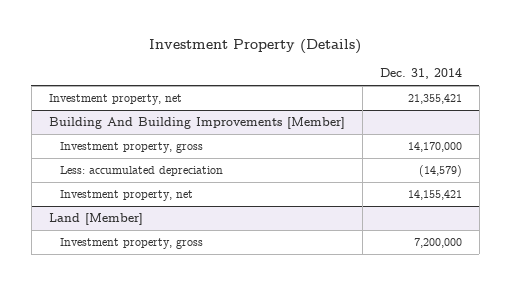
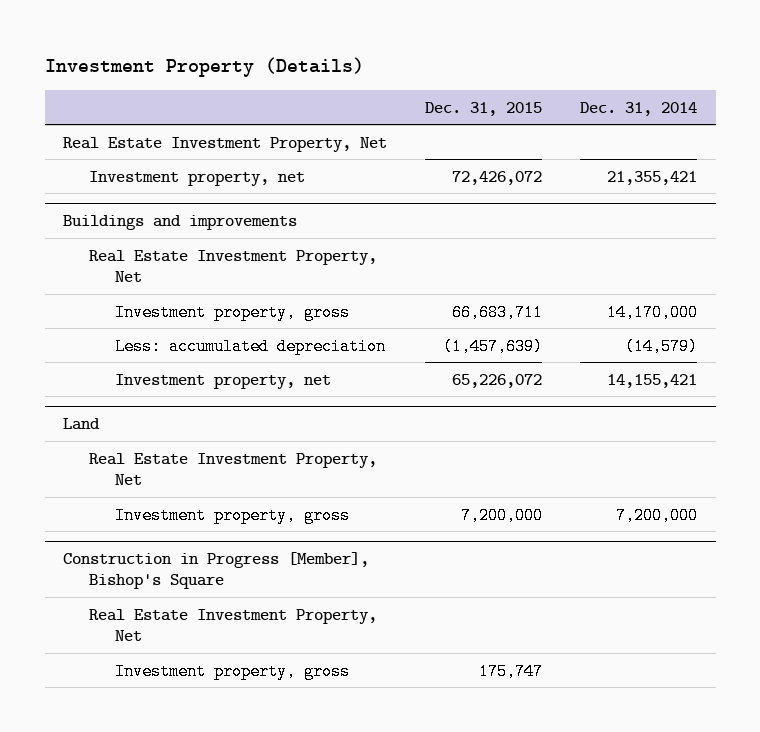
- | Dec. 31, 2014
+ | Dec. 31, 2015 | Dec. 31, 2014
+ Real Estate Investment Property, Net
- Building And Building Improvements [Member]
+ Buildings and improvements
+ Real Estate Investment Property, Net
- Land [Member]
+ Land
+ Real Estate Investment Property, Net
+ Construction in Progress [Member], Bishop's Square
+ Real Estate Investment Property, Net
+ Investment property, gross | 175,747 |

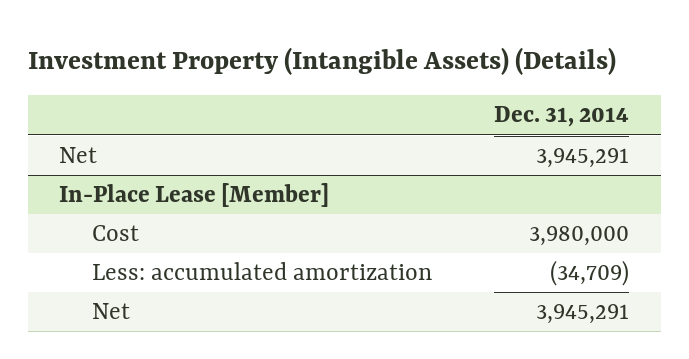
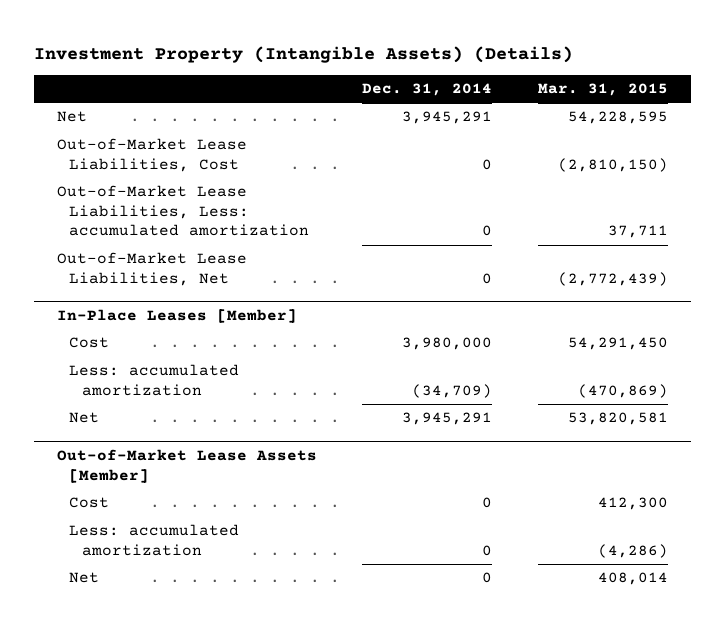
- | Dec. 31, 2014
+ | Dec. 31, 2014 | Mar. 31, 2015
- In-Place Lease [Member]
+ Out-of-Market Lease Liabilities, Cost | 0 | (2,810,150)
+ Out-of-Market Lease Liabilities, Less: accumulated amortization | 0 | 37,711
+ Out-of-Market Lease Liabilities, Net | 0 | (2,772,439)
+ In-Place Leases [Member]
+ Out-of-Market Lease Assets [Member]
+ Cost | 0 | 412,300
+ Less: accumulated amortization | 0 | (4,286)
+ Net | 0 | 408,014

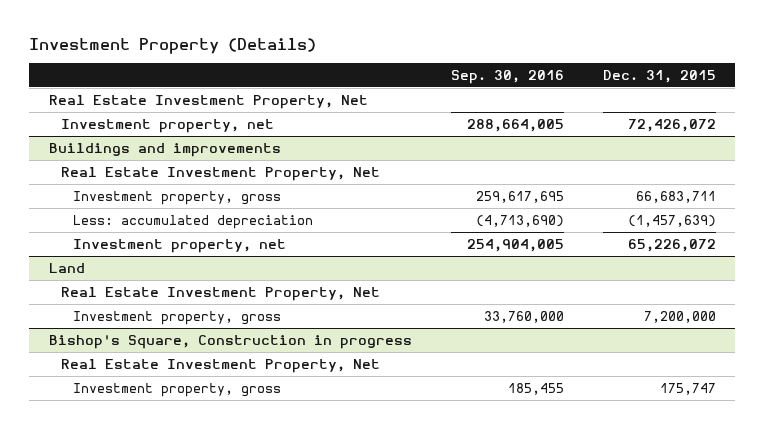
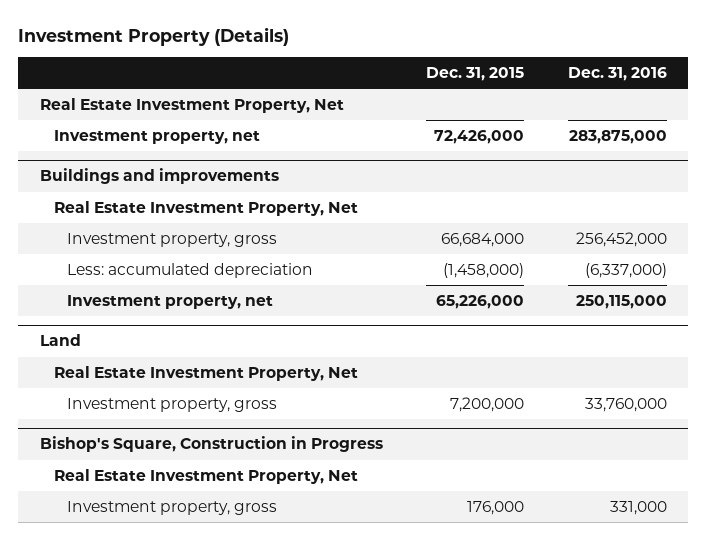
- | Sep. 30, 2016 | Dec. 31, 2015
+ | Dec. 31, 2015 | Dec. 31, 2016
- Investment property, net | 288,664,005 | 72,426,072
+ Investment property, net | 72,426,000 | 283,875,000
@ Buildings and improvements
- Investment property, gross | 259,617,695 | 66,683,711
- Less: accumulated depreciation | (4,713,690) | (1,457,639)
- Investment property, net | 254,904,005 | 65,226,072
+ Investment property, gross | 66,684,000 | 256,452,000
+ Less: accumulated depreciation | (1,458,000) | (6,337,000)
+ Investment property, net | 65,226,000 | 250,115,000
- Bishop's Square, Construction in progress
+ Bishop's Square, Construction in Progress
- Investment property, gross | 185,455 | 175,747
+ Investment property, gross | 176,000 | 331,000

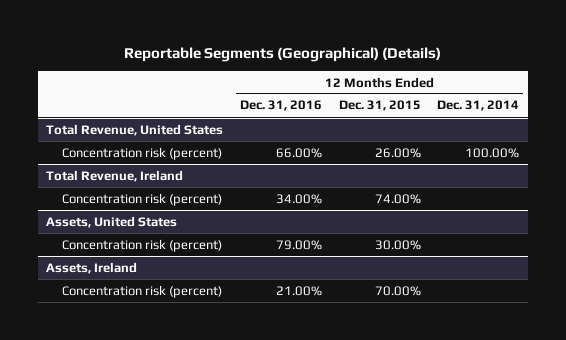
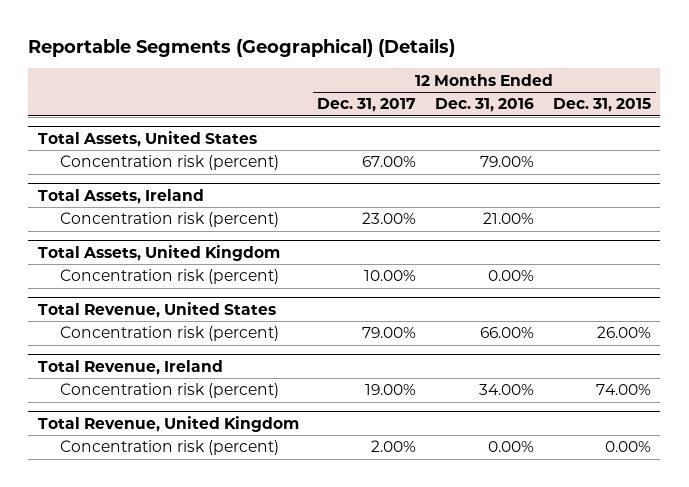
- | 12 Months Ended Dec. 31, 2016 | 12 Months Ended Dec. 31, 2015 | 12 Months Ended Dec. 31, 2014
+ | 12 Months Ended Dec. 31, 2017 | 12 Months Ended Dec. 31, 2016 | 12 Months Ended Dec. 31, 2015
+ Total Assets, United States
+ Concentration risk (percent) | 67.00% | 79.00% |
+ Total Assets, Ireland
+ Concentration risk (percent) | 23.00% | 21.00% |
+ Total Assets, United Kingdom
+ Concentration risk (percent) | 10.00% | 0.00% |
- Assets, United States
- Concentration risk (percent) | 79.00% | 30.00% |
- Assets, Ireland
- Concentration risk (percent) | 21.00% | 70.00% |
+ Total Revenue, United Kingdom
+ Concentration risk (percent) | 2.00% | 0.00% | 0.00%

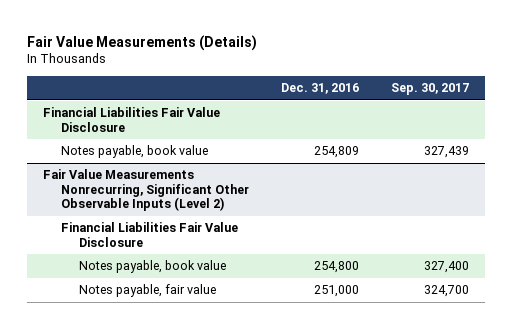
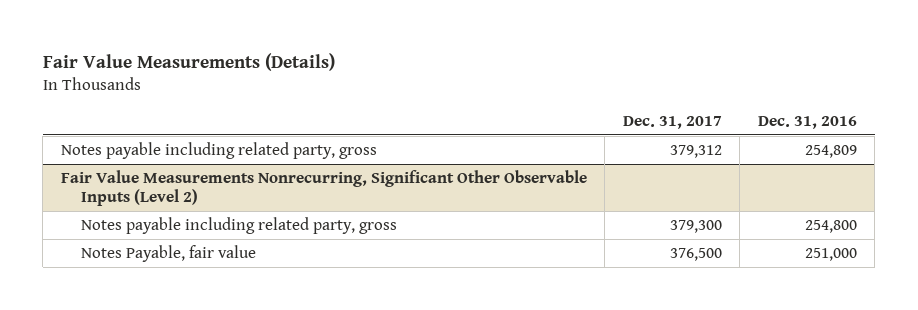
- | Dec. 31, 2016 | Sep. 30, 2017
+ | Dec. 31, 2017 | Dec. 31, 2016
- Financial Liabilities Fair Value Disclosure
- Notes payable, book value | 254,809 | 327,439
+ Notes payable including related party, gross | 379,312 | 254,809
@ Fair Value Measurements Nonrecurring, Significant Other Observable Inputs (Level 2)
- Financial Liabilities Fair Value Disclosure
- Notes payable, book value | 254,800 | 327,400
- Notes payable, fair value | 251,000 | 324,700
+ Notes payable including related party, gross | 379,300 | 254,800
+ Notes Payable, fair value | 376,500 | 251,000

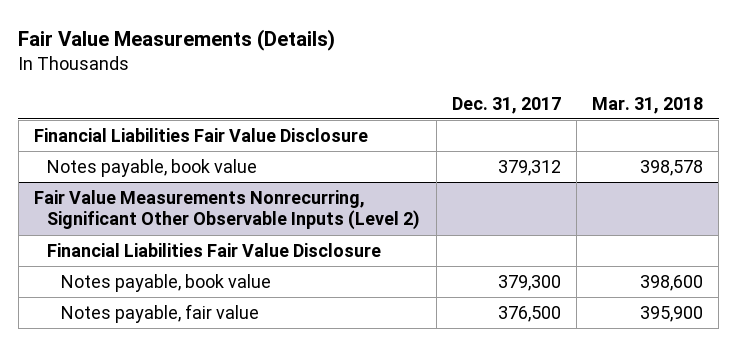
- | Dec. 31, 2017 | Dec. 31, 2016
+ | Dec. 31, 2017 | Mar. 31, 2018
- Notes payable including related party, gross | 379,312 | 254,809
+ Financial Liabilities Fair Value Disclosure
+ Notes payable, book value | 379,312 | 398,578
@ Fair Value Measurements Nonrecurring, Significant Other Observable Inputs (Level 2)
- Notes payable including related party, gross | 379,300 | 254,800
- Notes Payable, fair value | 376,500 | 251,000
+ Financial Liabilities Fair Value Disclosure
+ Notes payable, book value | 379,300 | 398,600
+ Notes payable, fair value | 376,500 | 395,900

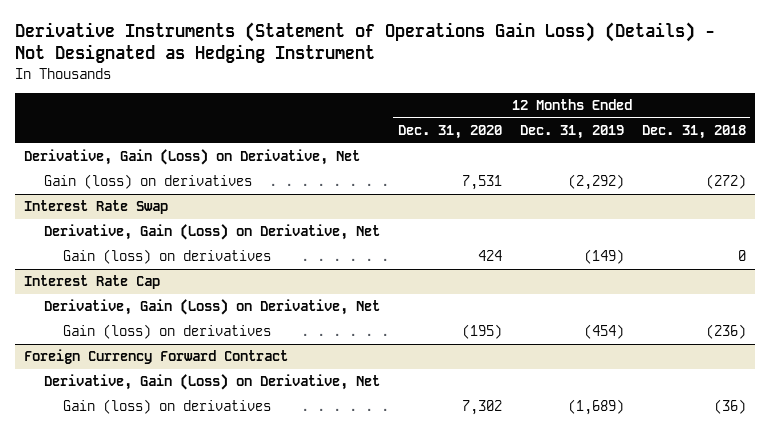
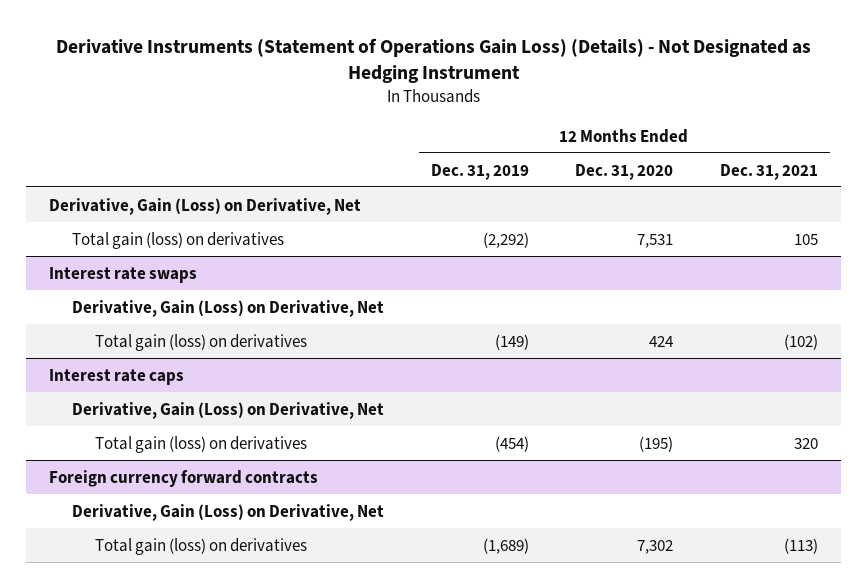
- | 12 Months Ended Dec. 31, 2020 | 12 Months Ended Dec. 31, 2019 | 12 Months Ended Dec. 31, 2018
+ | 12 Months Ended Dec. 31, 2019 | 12 Months Ended Dec. 31, 2020 | 12 Months Ended Dec. 31, 2021
- Gain (loss) on derivatives | 7,531 | (2,292) | (272)
- Interest Rate Swap
+ Total gain (loss) on derivatives | (2,292) | 7,531 | 105
+ Interest rate swaps
- Gain (loss) on derivatives | 424 | (149) | 0
- Interest Rate Cap
+ Total gain (loss) on derivatives | (149) | 424 | (102)
+ Interest rate caps
- Gain (loss) on derivatives | (195) | (454) | (236)
- Foreign Currency Forward Contract
+ Total gain (loss) on derivatives | (454) | (195) | 320
+ Foreign currency forward contracts
- Gain (loss) on derivatives | 7,302 | (1,689) | (36)
+ Total gain (loss) on derivatives | (1,689) | 7,302 | (113)

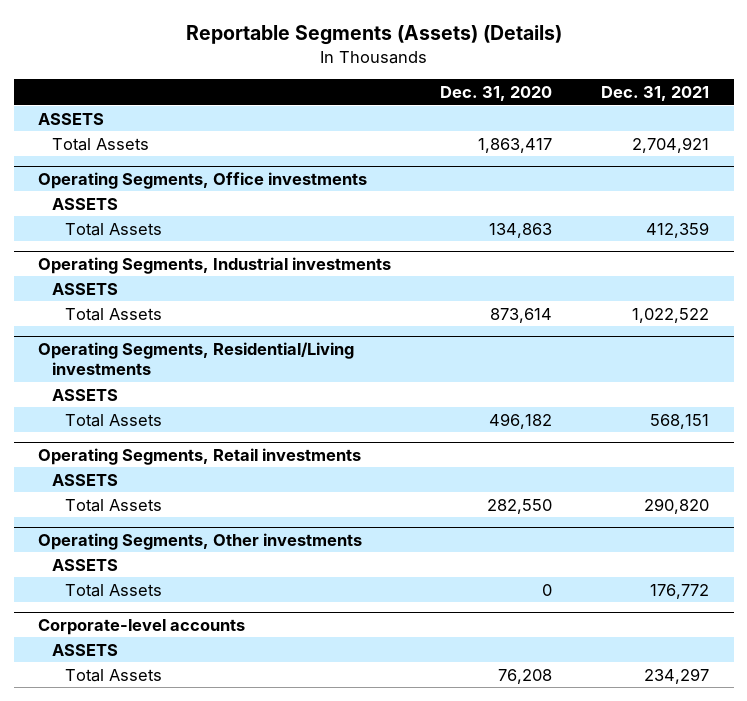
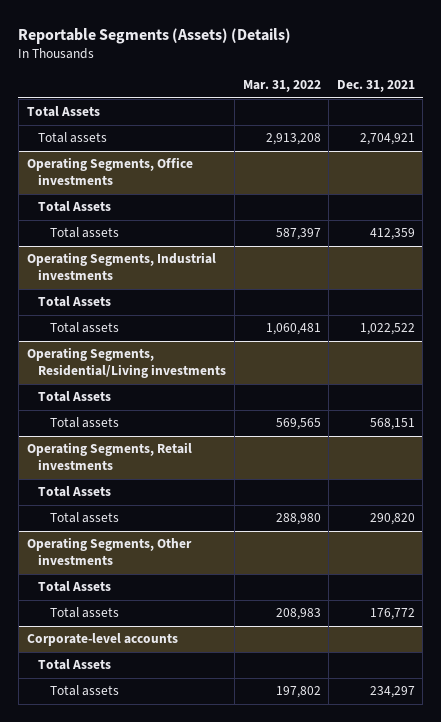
- | Dec. 31, 2020 | Dec. 31, 2021
+ | Mar. 31, 2022 | Dec. 31, 2021
- ASSETS
- Total Assets | 1,863,417 | 2,704,921
+ Total Assets
+ Total assets | 2,913,208 | 2,704,921
@ Operating Segments, Office investments
- ASSETS
- Total Assets | 134,863 | 412,359
+ Total Assets
+ Total assets | 587,397 | 412,359
@ Operating Segments, Industrial investments
- ASSETS
- Total Assets | 873,614 | 1,022,522
+ Total Assets
+ Total assets | 1,060,481 | 1,022,522
@ Operating Segments, Residential/Living investments
- ASSETS
- Total Assets | 496,182 | 568,151
+ Total Assets
+ Total assets | 569,565 | 568,151
@ Operating Segments, Retail investments
- ASSETS
- Total Assets | 282,550 | 290,820
+ Total Assets
+ Total assets | 288,980 | 290,820
@ Operating Segments, Other investments
- ASSETS
- Total Assets | 0 | 176,772
+ Total Assets
+ Total assets | 208,983 | 176,772
@ Corporate-level accounts
- ASSETS
- Total Assets | 76,208 | 234,297
+ Total Assets
+ Total assets | 197,802 | 234,297

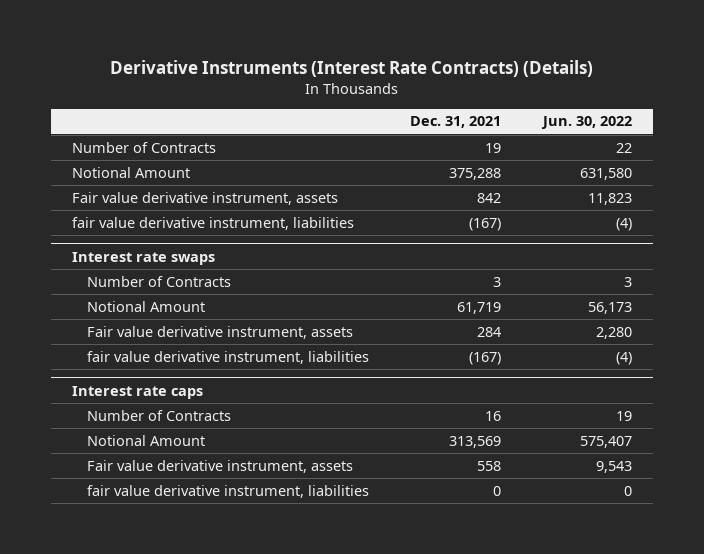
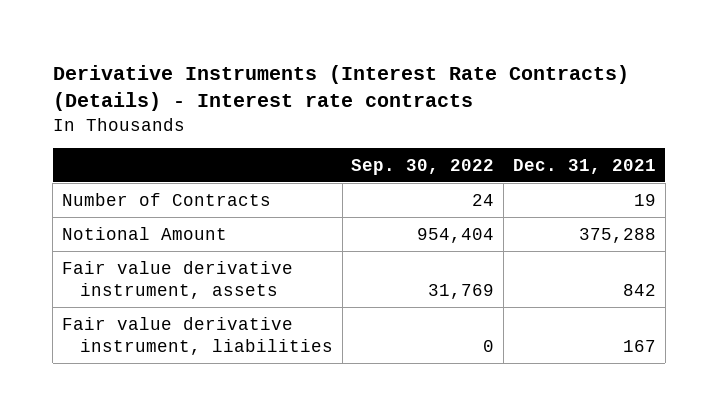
- Derivative Instruments (Interest Rate Contracts) (Details)
+ Derivative Instruments (Interest Rate Contracts) (Details) - Interest rate contracts
- | Dec. 31, 2021 | Jun. 30, 2022
+ | Sep. 30, 2022 | Dec. 31, 2021
- fair value derivative instrument, liabilities | (167) | (4)
- Interest rate swaps
- Number of Contracts | 3 | 3
- Notional Amount | 61,719 | 56,173
- Fair value derivative instrument, assets | 284 | 2,280
- fair value derivative instrument, liabilities | (167) | (4)
- Interest rate caps
- Number of Contracts | 16 | 19
- Notional Amount | 313,569 | 575,407
- Fair value derivative instrument, assets | 558 | 9,543
- fair value derivative instrument, liabilities | 0 | 0
+ Fair value derivative instrument, liabilities | 0 | 167

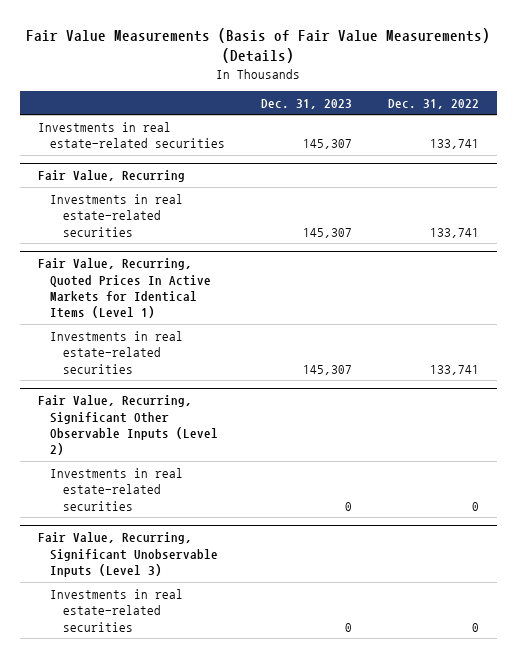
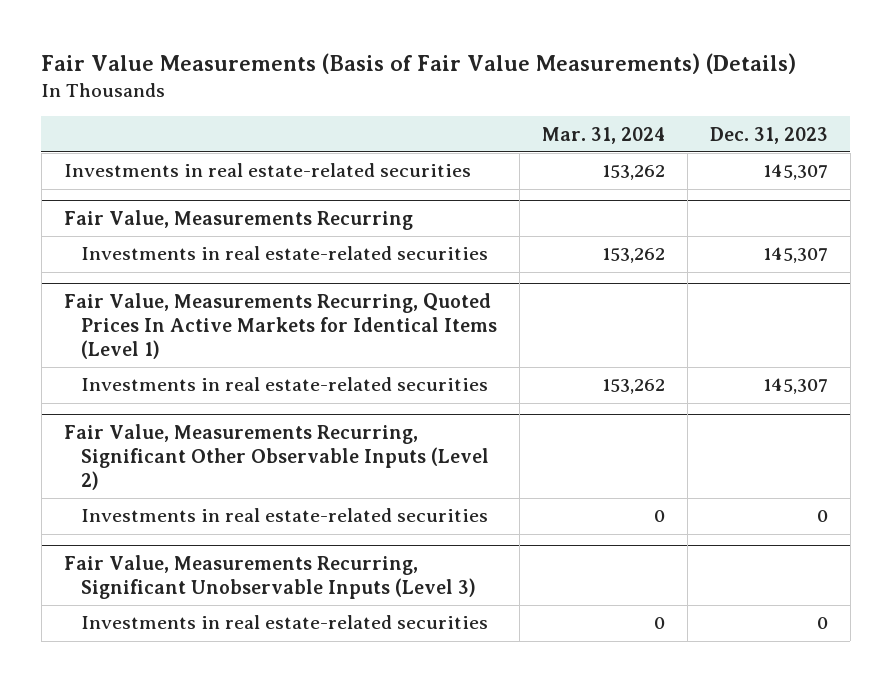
- | Dec. 31, 2023 | Dec. 31, 2022
+ | Mar. 31, 2024 | Dec. 31, 2023
- Fair Value, Recurring
+ Fair Value, Measurements Recurring
- Fair Value, Recurring, Quoted Prices In Active Markets for Identical Items (Level 1)
+ Fair Value, Measurements Recurring, Quoted Prices In Active Markets for Identical Items (Level 1)
- Fair Value, Recurring, Significant Other Observable Inputs (Level 2)
+ Fair Value, Measurements Recurring, Significant Other Observable Inputs (Level 2)
- Fair Value, Recurring, Significant Unobservable Inputs (Level 3)
+ Fair Value, Measurements Recurring, Significant Unobservable Inputs (Level 3)

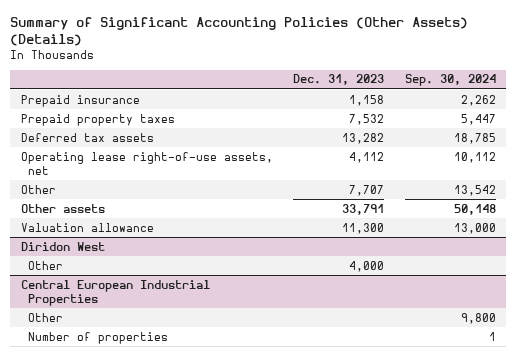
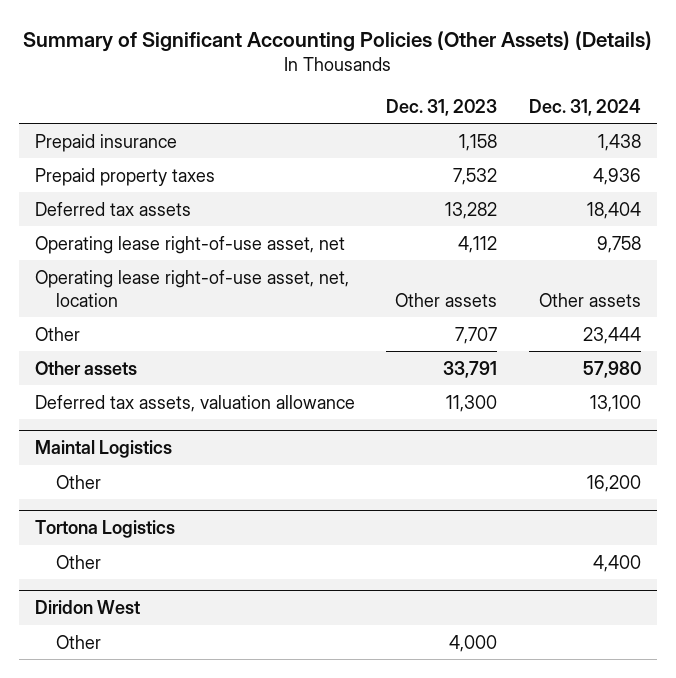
- | Dec. 31, 2023 | Sep. 30, 2024
+ | Dec. 31, 2023 | Dec. 31, 2024
- Operating lease right-of-use assets, net | 4,112 | 10,112
+ Operating lease right-of-use asset, net | 4,112 | 9,758
+ Operating lease right-of-use asset, net, location | Other assets | Other assets
- Valuation allowance | 11,300 | 13,000
+ Deferred tax assets, valuation allowance | 11,300 | 13,100
+ Maintal Logistics
+ Other | | 16,200
+ Tortona Logistics
+ Other | | 4,400
- Central European Industrial Properties
- Other | | 9,800
- Number of properties | | 1

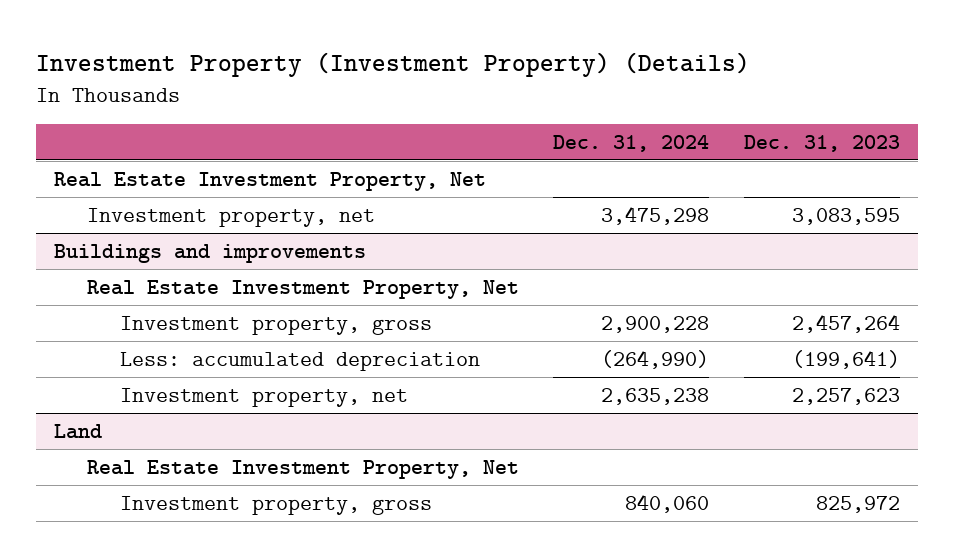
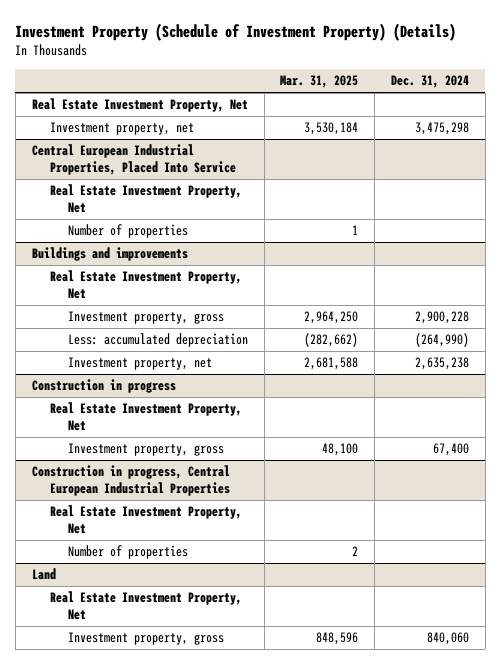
- Investment Property (Investment Property) (Details)
+ Investment Property (Schedule of Investment Property) (Details)
- | Dec. 31, 2024 | Dec. 31, 2023
+ | Mar. 31, 2025 | Dec. 31, 2024
+ Central European Industrial Properties, Placed Into Service
+ Real Estate Investment Property, Net
+ Number of properties | 1 |
+ Construction in progress
+ Real Estate Investment Property, Net
+ Investment property, gross | 48,100 | 67,400
+ Construction in progress, Central European Industrial Properties
+ Real Estate Investment Property, Net
+ Number of properties | 2 |

